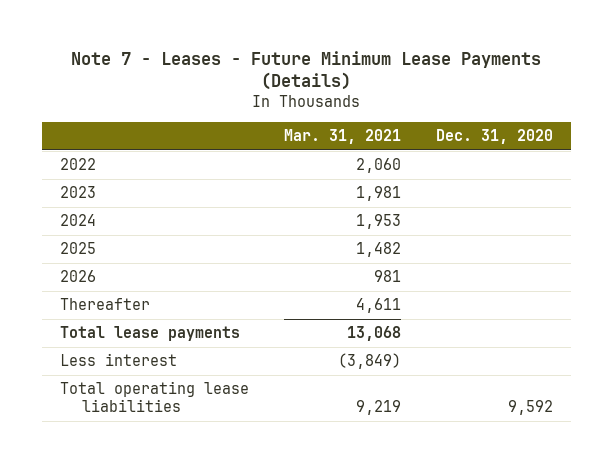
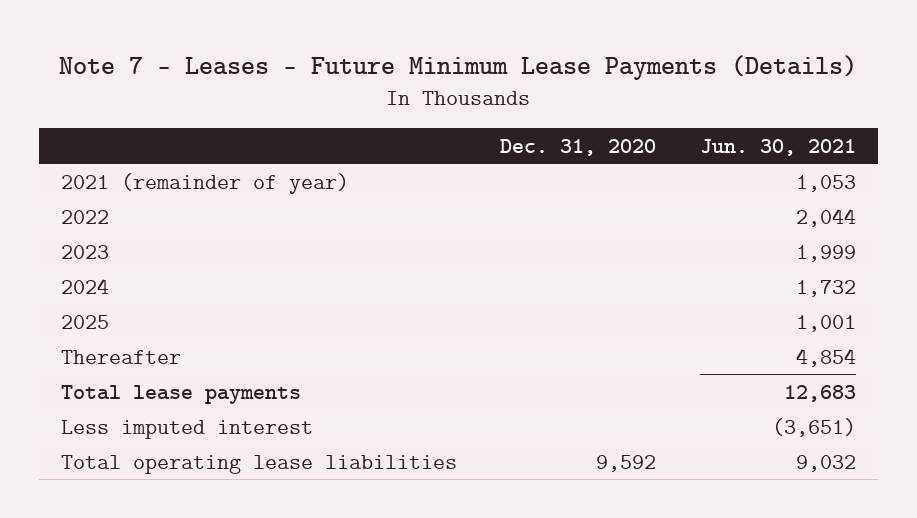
- | Mar. 31, 2021 | Dec. 31, 2020
+ | Dec. 31, 2020 | Jun. 30, 2021
+ 2021 (remainder of year) | | 1,053
- 2026 | 981 |
- Less interest | (3,849) |
+ Less imputed interest | | (3,651)

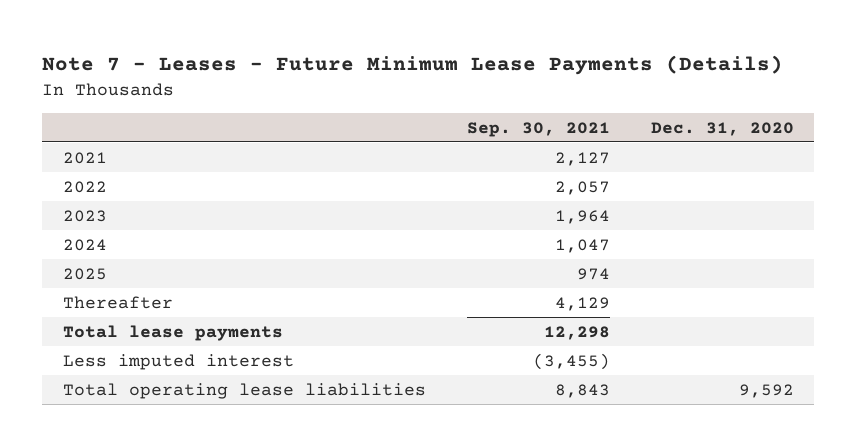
- | Dec. 31, 2020 | Jun. 30, 2021
+ | Sep. 30, 2021 | Dec. 31, 2020
- 2021 (remainder of year) | | 1,053
+ 2021 | 2,127 |

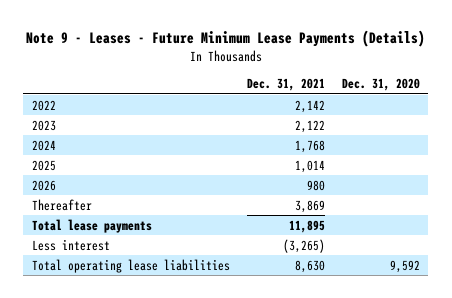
- Note 7 - Leases - Future Minimum Lease Payments (Details)
+ Note 9 - Leases - Future Minimum Lease Payments (Details)
- | Sep. 30, 2021 | Dec. 31, 2020
+ | Dec. 31, 2021 | Dec. 31, 2020
- 2021 | 2,127 |
+ 2026 | 980 |
- Less imputed interest | (3,455) |
+ Less interest | (3,265) |

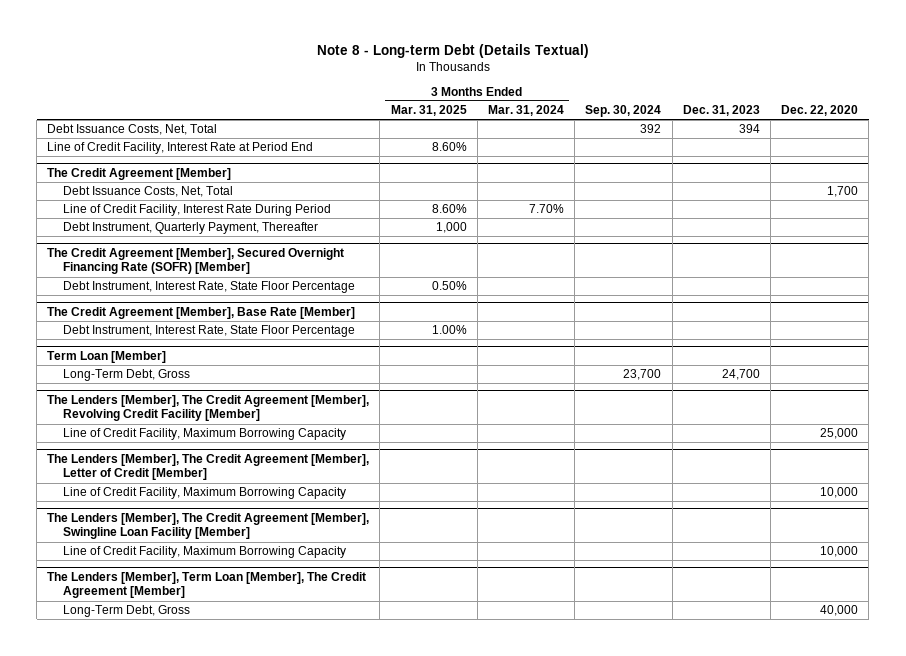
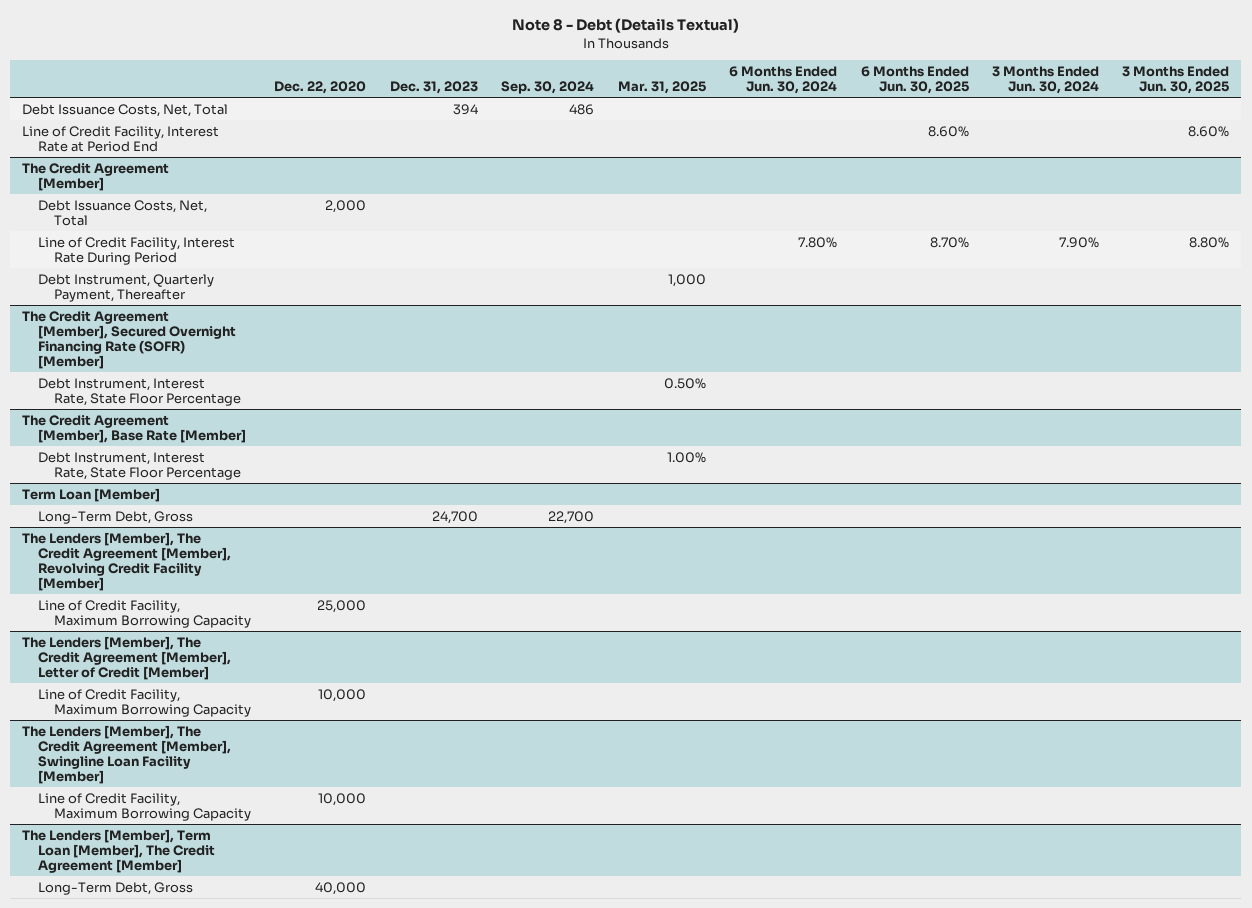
- Note 8 - Long-term Debt (Details Textual)
+ Note 8 - Debt (Details Textual)
- | 3 Months Ended Mar. 31, 2025 | 3 Months Ended Mar. 31, 2024 | Sep. 30, 2024 | Dec. 31, 2023 | Dec. 22, 2020
+ | Dec. 22, 2020 | Dec. 31, 2023 | Sep. 30, 2024 | Mar. 31, 2025 | 6 Months Ended Jun. 30, 2024 | 6 Months Ended Jun. 30, 2025 | 3 Months Ended Jun. 30, 2024 | 3 Months Ended Jun. 30, 2025
- Debt Issuance Costs, Net, Total | | | 392 | 394 |
+ Debt Issuance Costs, Net, Total | | 394 | 486 | | | | |
@ The Credit Agreement [Member]
- Debt Issuance Costs, Net, Total | | | | | 1,700
+ Debt Issuance Costs, Net, Total | 2,000 | | | | | | |
@ Term Loan [Member]
- Long-Term Debt, Gross | | | 23,700 | 24,700 |
+ Long-Term Debt, Gross | | 24,700 | 22,700 | | | | |

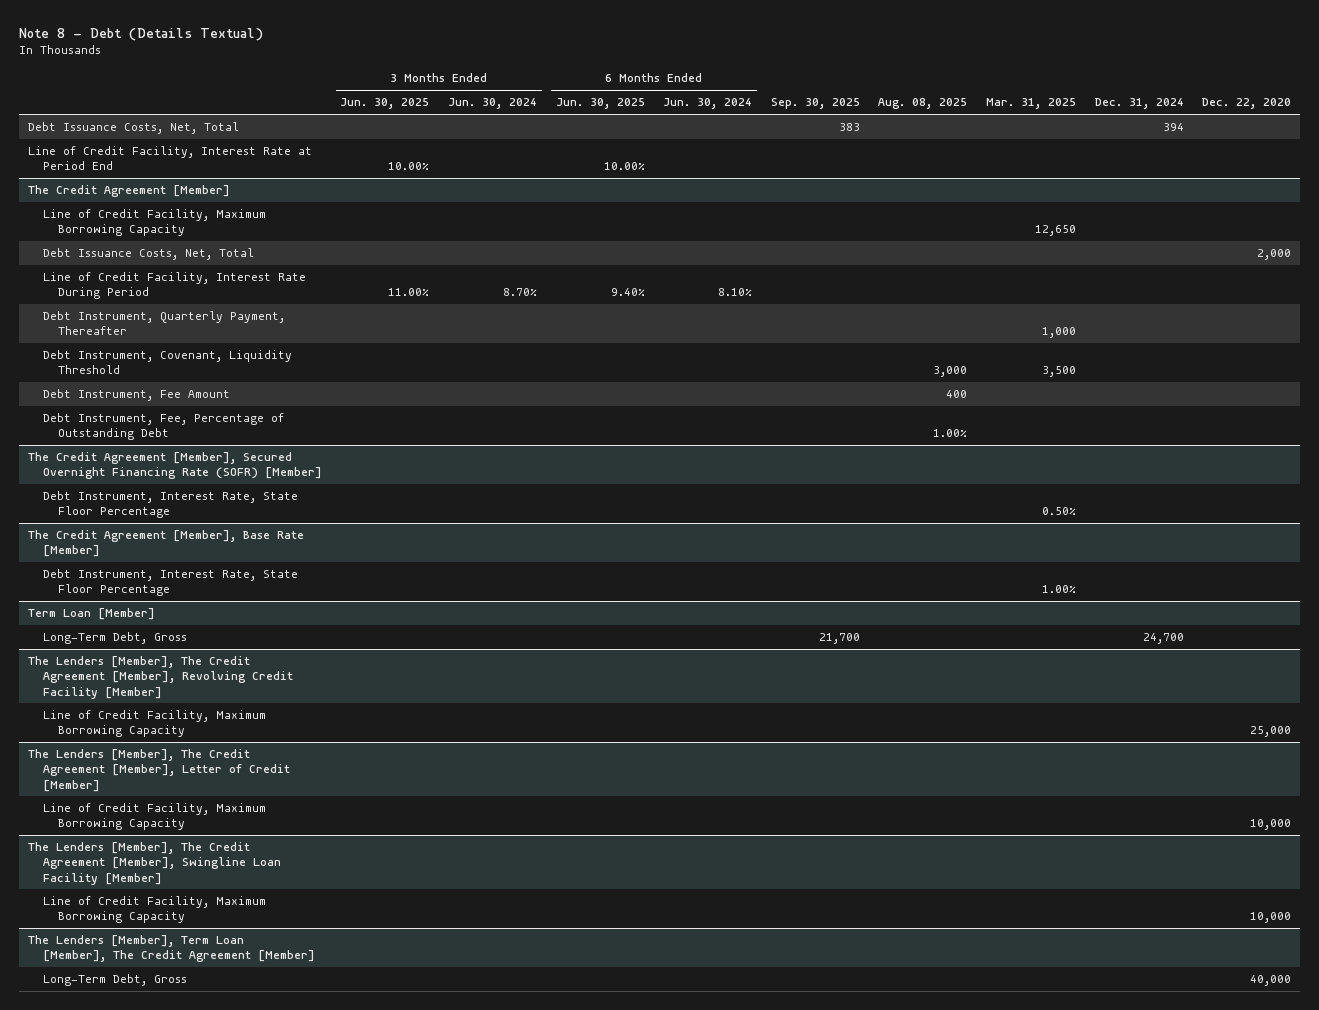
- | Dec. 22, 2020 | Dec. 31, 2023 | Sep. 30, 2024 | Mar. 31, 2025 | 6 Months Ended Jun. 30, 2024 | 6 Months Ended Jun. 30, 2025 | 3 Months Ended Jun. 30, 2024 | 3 Months Ended Jun. 30, 2025
+ | 3 Months Ended Jun. 30, 2025 | 3 Months Ended Jun. 30, 2024 | 6 Months Ended Jun. 30, 2025 | 6 Months Ended Jun. 30, 2024 | Sep. 30, 2025 | Aug. 08, 2025 | Mar. 31, 2025 | Dec. 31, 2024 | Dec. 22, 2020
- Line of Credit Facility, Interest Rate at Period End | | | | | | 8.60% | | 8.60%
+ Line of Credit Facility, Interest Rate at Period End | 10.00% | | 10.00% | | | | | |
@ The Credit Agreement [Member]
+ Line of Credit Facility, Maximum Borrowing Capacity | | | | | | | 12,650 | |
- Line of Credit Facility, Interest Rate During Period | | | | | 7.80% | 8.70% | 7.90% | 8.80%
+ Line of Credit Facility, Interest Rate During Period | 11.00% | 8.70% | 9.40% | 8.10% | | | | |
+ Debt Instrument, Covenant, Liquidity Threshold | | | | | | 3,000 | 3,500 | |
+ Debt Instrument, Fee Amount | | | | | | 400 | | |
+ Debt Instrument, Fee, Percentage of Outstanding Debt | | | | | | 1.00% | | |

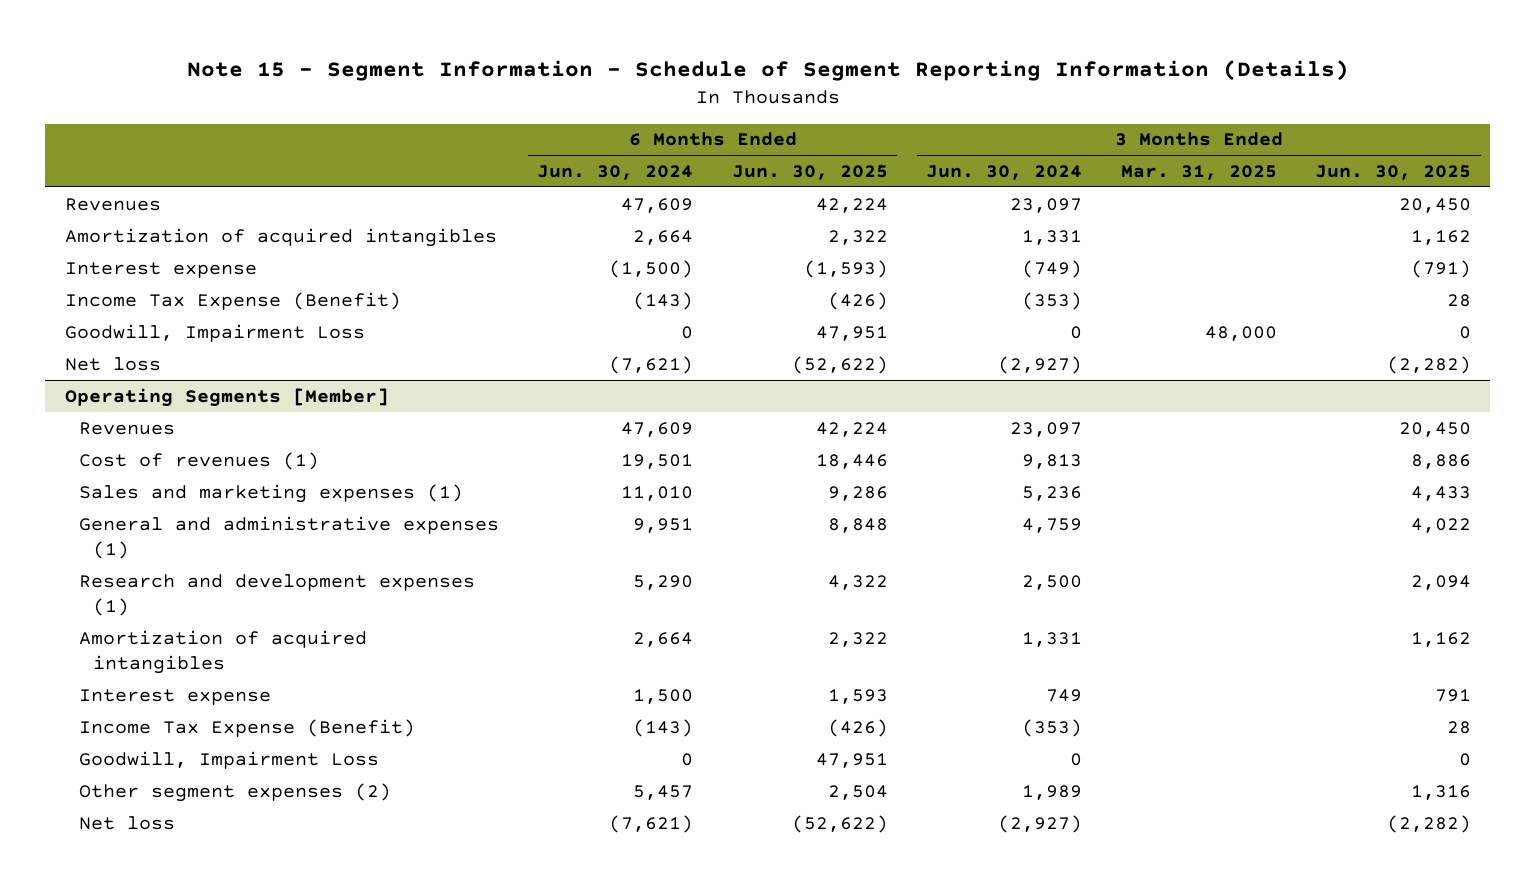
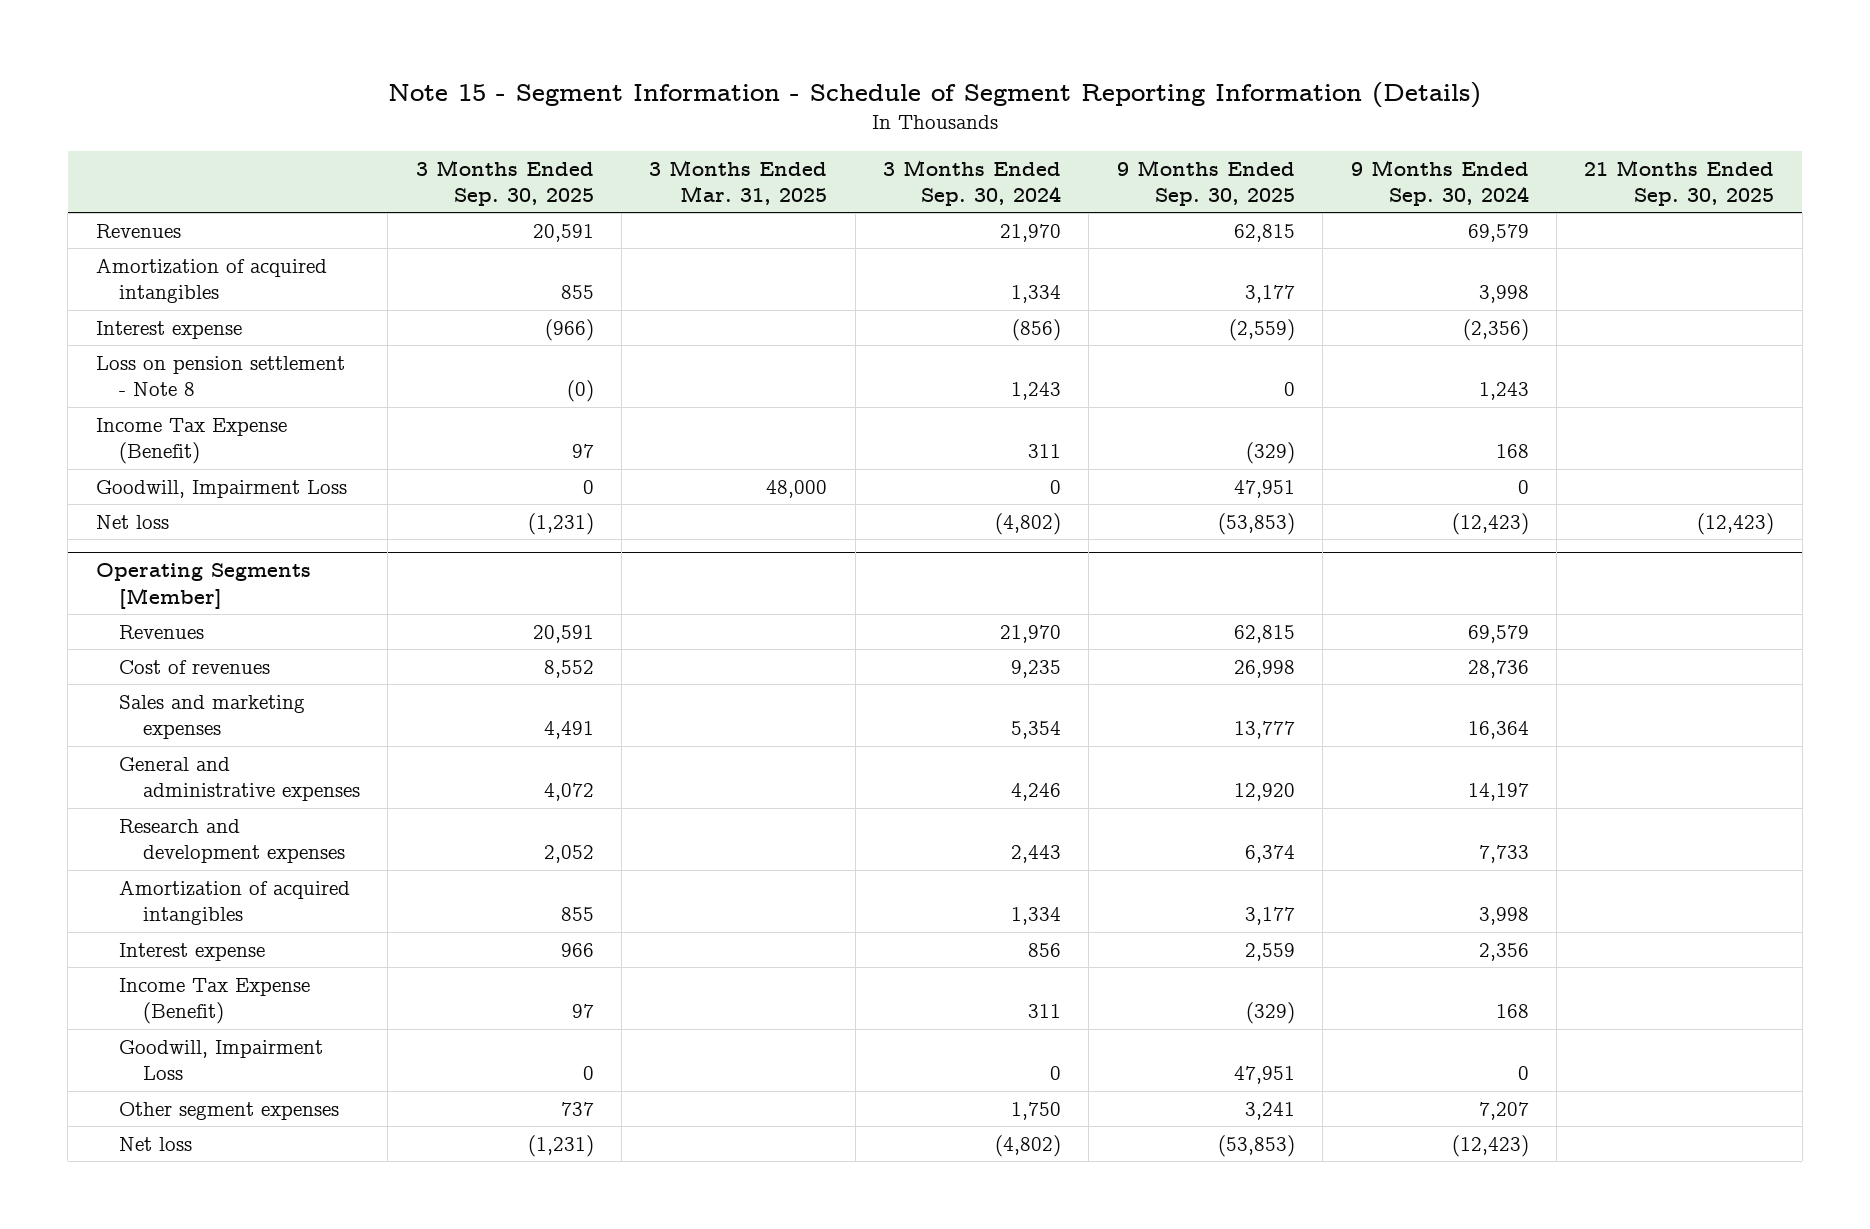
- | 6 Months Ended Jun. 30, 2024 | 6 Months Ended Jun. 30, 2025 | 3 Months Ended Jun. 30, 2024 | 3 Months Ended Mar. 31, 2025 | 3 Months Ended Jun. 30, 2025
+ | 3 Months Ended Sep. 30, 2025 | 3 Months Ended Mar. 31, 2025 | 3 Months Ended Sep. 30, 2024 | 9 Months Ended Sep. 30, 2025 | 9 Months Ended Sep. 30, 2024 | 21 Months Ended Sep. 30, 2025
+ Loss on pension settlement - Note 8 | (0) | | 1,243 | 0 | 1,243 |
@ Operating Segments [Member]
- Cost of revenues (1) | 19,501 | 18,446 | 9,813 | | 8,886
- Sales and marketing expenses (1) | 11,010 | 9,286 | 5,236 | | 4,433
- General and administrative expenses (1) | 9,951 | 8,848 | 4,759 | | 4,022
- Research and development expenses (1) | 5,290 | 4,322 | 2,500 | | 2,094
+ Cost of revenues | 8,552 | | 9,235 | 26,998 | 28,736 |
+ Sales and marketing expenses | 4,491 | | 5,354 | 13,777 | 16,364 |
+ General and administrative expenses | 4,072 | | 4,246 | 12,920 | 14,197 |
+ Research and development expenses | 2,052 | | 2,443 | 6,374 | 7,733 |
- Other segment expenses (2) | 5,457 | 2,504 | 1,989 | | 1,316
+ Other segment expenses | 737 | | 1,750 | 3,241 | 7,207 |

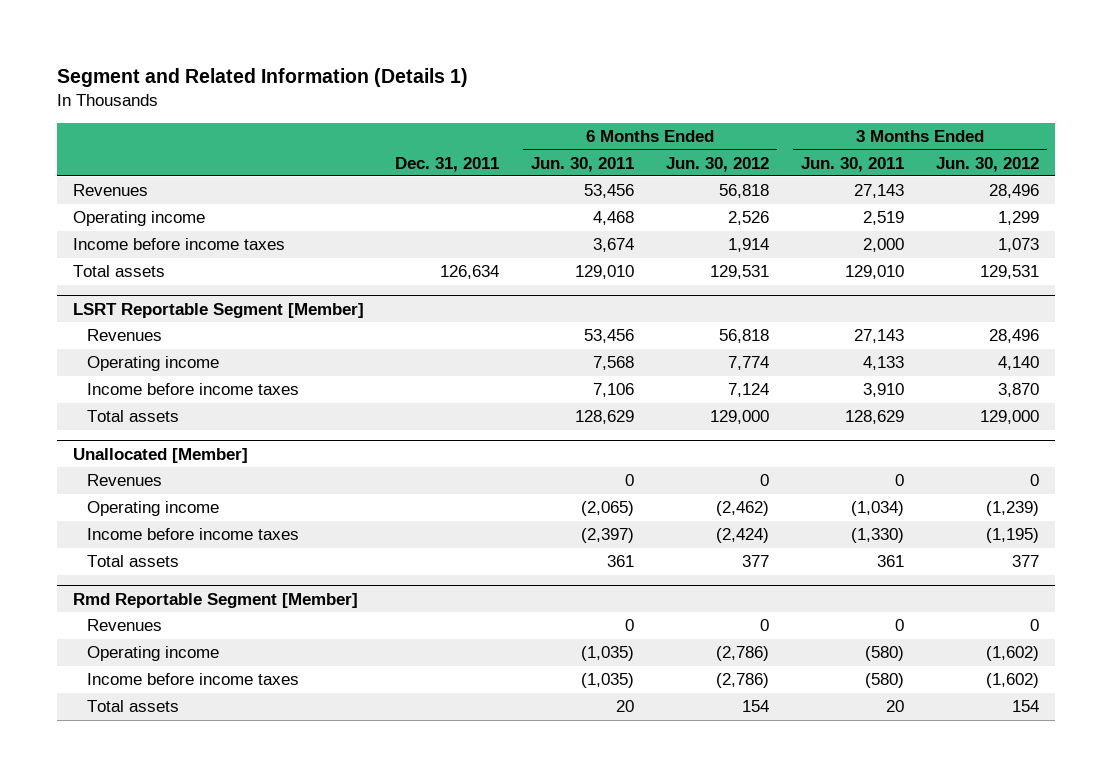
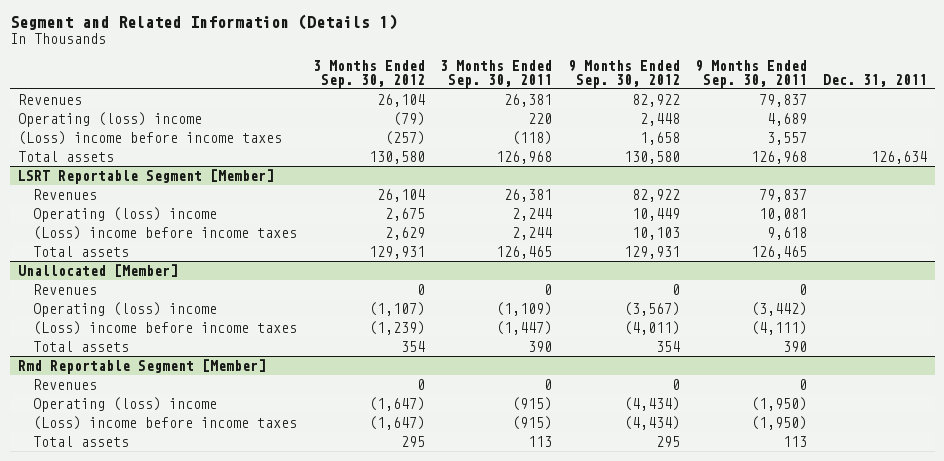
- | Dec. 31, 2011 | 6 Months Ended Jun. 30, 2011 | 6 Months Ended Jun. 30, 2012 | 3 Months Ended Jun. 30, 2011 | 3 Months Ended Jun. 30, 2012
+ | 3 Months Ended Sep. 30, 2012 | 3 Months Ended Sep. 30, 2011 | 9 Months Ended Sep. 30, 2012 | 9 Months Ended Sep. 30, 2011 | Dec. 31, 2011
- Operating income | | 4,468 | 2,526 | 2,519 | 1,299
- Income before income taxes | | 3,674 | 1,914 | 2,000 | 1,073
+ Operating (loss) income | (79) | 220 | 2,448 | 4,689 |
+ (Loss) income before income taxes | (257) | (118) | 1,658 | 3,557 |
@ LSRT Reportable Segment [Member]
- Operating income | | 7,568 | 7,774 | 4,133 | 4,140
- Income before income taxes | | 7,106 | 7,124 | 3,910 | 3,870
+ Operating (loss) income | 2,675 | 2,244 | 10,449 | 10,081 |
+ (Loss) income before income taxes | 2,629 | 2,244 | 10,103 | 9,618 |
@ Unallocated [Member]
- Operating income | | (2,065) | (2,462) | (1,034) | (1,239)
- Income before income taxes | | (2,397) | (2,424) | (1,330) | (1,195)
+ Operating (loss) income | (1,107) | (1,109) | (3,567) | (3,442) |
+ (Loss) income before income taxes | (1,239) | (1,447) | (4,011) | (4,111) |
@ Rmd Reportable Segment [Member]
- Operating income | | (1,035) | (2,786) | (580) | (1,602)
- Income before income taxes | | (1,035) | (2,786) | (580) | (1,602)
+ Operating (loss) income | (1,647) | (915) | (4,434) | (1,950) |
+ (Loss) income before income taxes | (1,647) | (915) | (4,434) | (1,950) |

